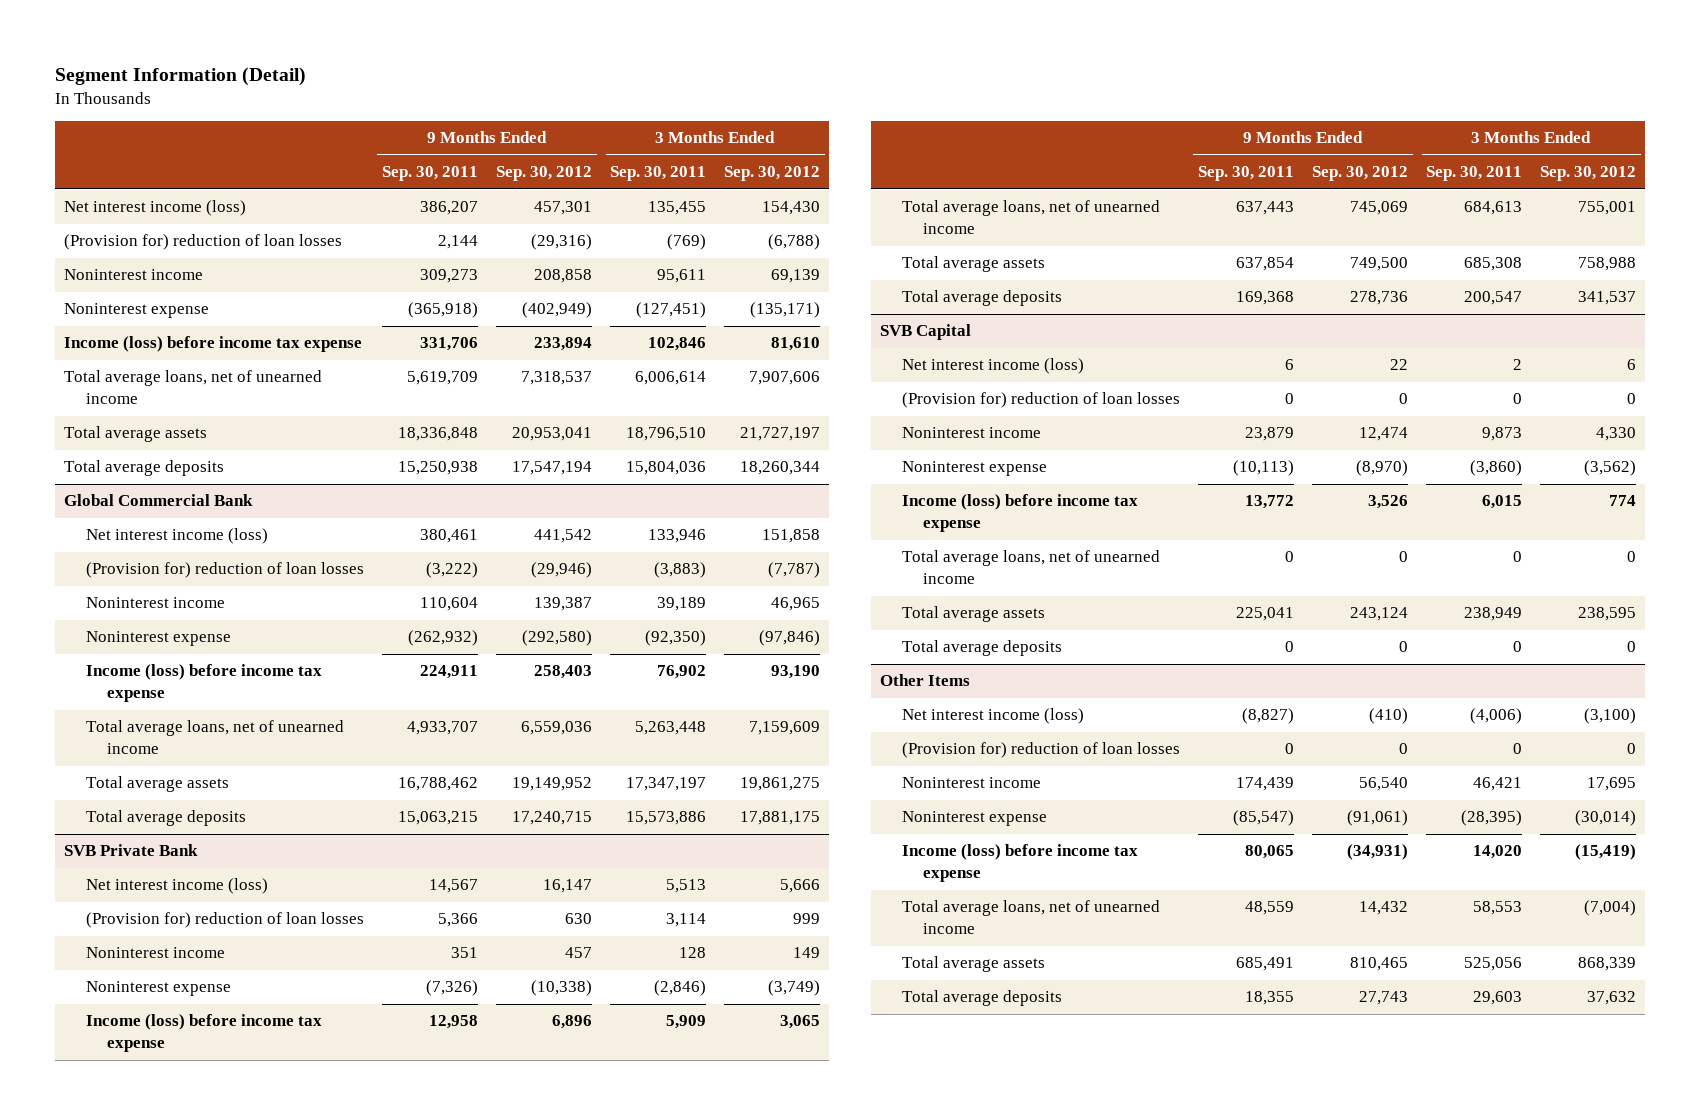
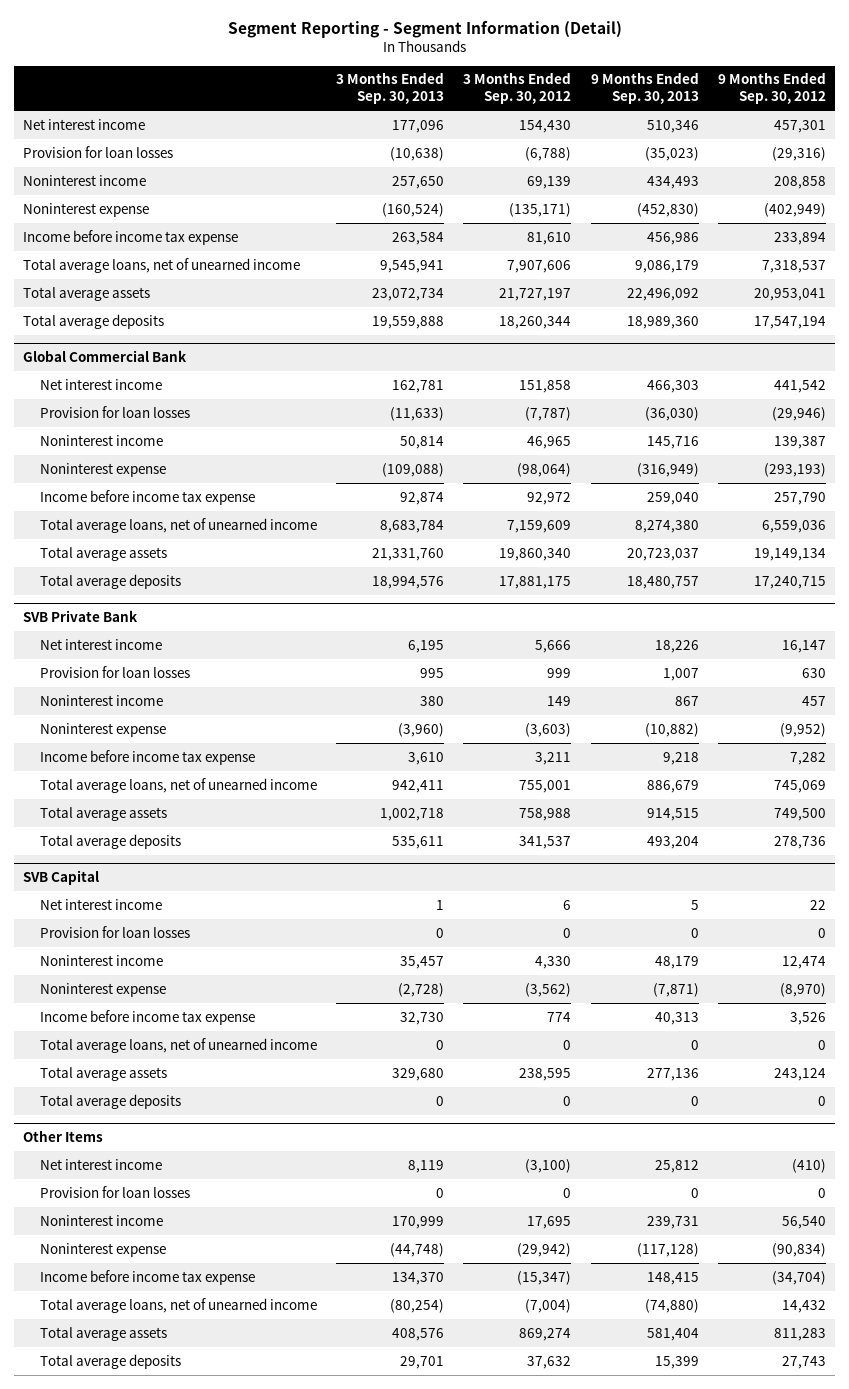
- Segment Information (Detail)
+ Segment Reporting - Segment Information (Detail)
- | 9 Months Ended Sep. 30, 2011 | 9 Months Ended Sep. 30, 2012 | 3 Months Ended Sep. 30, 2011 | 3 Months Ended Sep. 30, 2012
+ | 3 Months Ended Sep. 30, 2013 | 3 Months Ended Sep. 30, 2012 | 9 Months Ended Sep. 30, 2013 | 9 Months Ended Sep. 30, 2012
- Net interest income (loss) | 386,207 | 457,301 | 135,455 | 154,430
- (Provision for) reduction of loan losses | 2,144 | (29,316) | (769) | (6,788)
+ Net interest income | 177,096 | 154,430 | 510,346 | 457,301
+ Provision for loan losses | (10,638) | (6,788) | (35,023) | (29,316)
- Income (loss) before income tax expense | 331,706 | 233,894 | 102,846 | 81,610
+ Income before income tax expense | 263,584 | 81,610 | 456,986 | 233,894
@ Global Commercial Bank
- Net interest income (loss) | 380,461 | 441,542 | 133,946 | 151,858
- (Provision for) reduction of loan losses | (3,222) | (29,946) | (3,883) | (7,787)
+ Net interest income | 162,781 | 151,858 | 466,303 | 441,542
+ Provision for loan losses | (11,633) | (7,787) | (36,030) | (29,946)
- Noninterest expense | (262,932) | (292,580) | (92,350) | (97,846)
- Income (loss) before income tax expense | 224,911 | 258,403 | 76,902 | 93,190
+ Noninterest expense | (109,088) | (98,064) | (316,949) | (293,193)
+ Income before income tax expense | 92,874 | 92,972 | 259,040 | 257,790
- Total average assets | 16,788,462 | 19,149,952 | 17,347,197 | 19,861,275
+ Total average assets | 21,331,760 | 19,860,340 | 20,723,037 | 19,149,134
@ SVB Private Bank
- Net interest income (loss) | 14,567 | 16,147 | 5,513 | 5,666
- (Provision for) reduction of loan losses | 5,366 | 630 | 3,114 | 999
+ Net interest income | 6,195 | 5,666 | 18,226 | 16,147
+ Provision for loan losses | 995 | 999 | 1,007 | 630
- Noninterest expense | (7,326) | (10,338) | (2,846) | (3,749)
- Income (loss) before income tax expense | 12,958 | 6,896 | 5,909 | 3,065
+ Noninterest expense | (3,960) | (3,603) | (10,882) | (9,952)
+ Income before income tax expense | 3,610 | 3,211 | 9,218 | 7,282
@ SVB Capital
- Net interest income (loss) | 6 | 22 | 2 | 6
- (Provision for) reduction of loan losses | 0 | 0 | 0 | 0
+ Net interest income | 1 | 6 | 5 | 22
+ Provision for loan losses | 0 | 0 | 0 | 0
- Income (loss) before income tax expense | 13,772 | 3,526 | 6,015 | 774
+ Income before income tax expense | 32,730 | 774 | 40,313 | 3,526
@ Other Items
- Net interest income (loss) | (8,827) | (410) | (4,006) | (3,100)
- (Provision for) reduction of loan losses | 0 | 0 | 0 | 0
+ Net interest income | 8,119 | (3,100) | 25,812 | (410)
+ Provision for loan losses | 0 | 0 | 0 | 0
- Noninterest expense | (85,547) | (91,061) | (28,395) | (30,014)
- Income (loss) before income tax expense | 80,065 | (34,931) | 14,020 | (15,419)
+ Noninterest expense | (44,748) | (29,942) | (117,128) | (90,834)
+ Income before income tax expense | 134,370 | (15,347) | 148,415 | (34,704)
- Total average assets | 685,491 | 810,465 | 525,056 | 868,339
+ Total average assets | 408,576 | 869,274 | 581,404 | 811,283

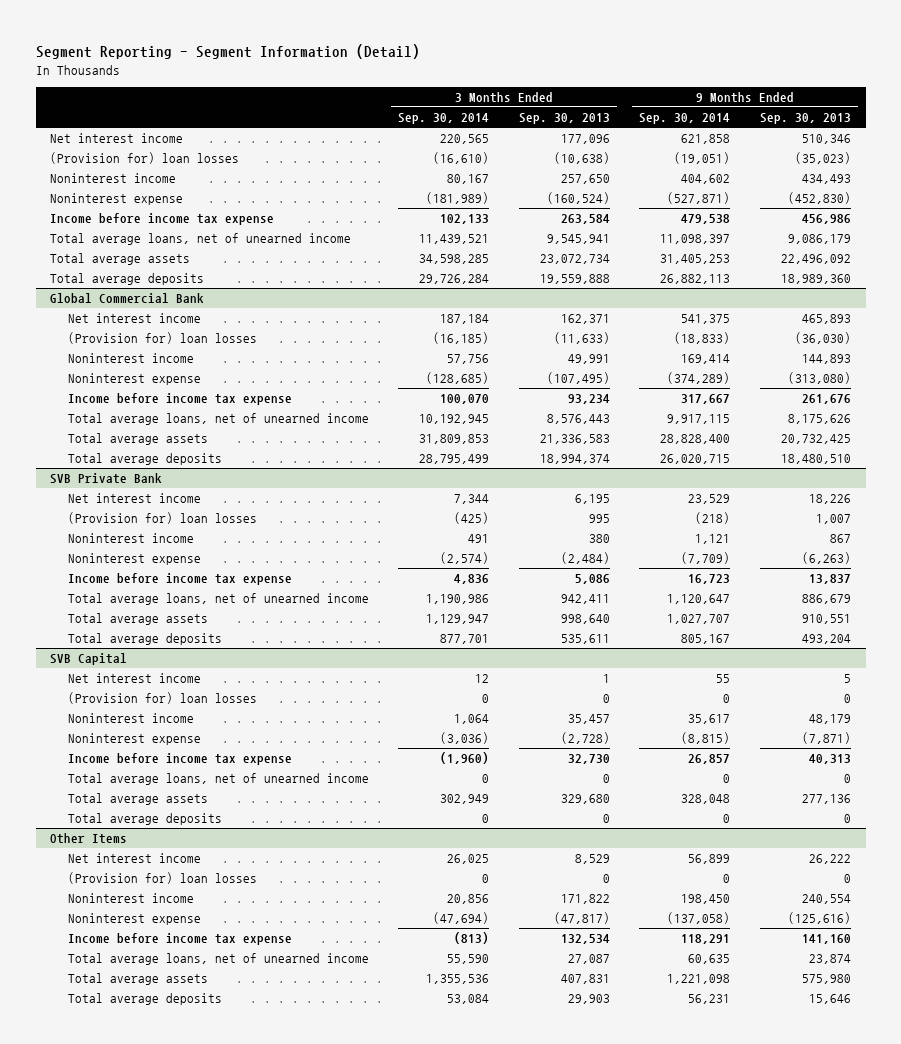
- | 3 Months Ended Sep. 30, 2013 | 3 Months Ended Sep. 30, 2012 | 9 Months Ended Sep. 30, 2013 | 9 Months Ended Sep. 30, 2012
+ | 3 Months Ended Sep. 30, 2014 | 3 Months Ended Sep. 30, 2013 | 9 Months Ended Sep. 30, 2014 | 9 Months Ended Sep. 30, 2013
- Provision for loan losses | (10,638) | (6,788) | (35,023) | (29,316)
+ (Provision for) loan losses | (16,610) | (10,638) | (19,051) | (35,023)
@ Global Commercial Bank
- Net interest income | 162,781 | 151,858 | 466,303 | 441,542
- Provision for loan losses | (11,633) | (7,787) | (36,030) | (29,946)
- Noninterest income | 50,814 | 46,965 | 145,716 | 139,387
- Noninterest expense | (109,088) | (98,064) | (316,949) | (293,193)
- Income before income tax expense | 92,874 | 92,972 | 259,040 | 257,790
- Total average loans, net of unearned income | 8,683,784 | 7,159,609 | 8,274,380 | 6,559,036
- Total average assets | 21,331,760 | 19,860,340 | 20,723,037 | 19,149,134
- Total average deposits | 18,994,576 | 17,881,175 | 18,480,757 | 17,240,715
+ Net interest income | 187,184 | 162,371 | 541,375 | 465,893
+ (Provision for) loan losses | (16,185) | (11,633) | (18,833) | (36,030)
+ Noninterest income | 57,756 | 49,991 | 169,414 | 144,893
+ Noninterest expense | (128,685) | (107,495) | (374,289) | (313,080)
+ Income before income tax expense | 100,070 | 93,234 | 317,667 | 261,676
+ Total average loans, net of unearned income | 10,192,945 | 8,576,443 | 9,917,115 | 8,175,626
+ Total average assets | 31,809,853 | 21,336,583 | 28,828,400 | 20,732,425
+ Total average deposits | 28,795,499 | 18,994,374 | 26,020,715 | 18,480,510
@ SVB Private Bank
- Provision for loan losses | 995 | 999 | 1,007 | 630
+ (Provision for) loan losses | (425) | 995 | (218) | 1,007
- Noninterest expense | (3,960) | (3,603) | (10,882) | (9,952)
- Income before income tax expense | 3,610 | 3,211 | 9,218 | 7,282
+ Noninterest expense | (2,574) | (2,484) | (7,709) | (6,263)
+ Income before income tax expense | 4,836 | 5,086 | 16,723 | 13,837
- Total average assets | 1,002,718 | 758,988 | 914,515 | 749,500
+ Total average assets | 1,129,947 | 998,640 | 1,027,707 | 910,551
@ SVB Capital
- Provision for loan losses | 0 | 0 | 0 | 0
+ (Provision for) loan losses | 0 | 0 | 0 | 0
@ Other Items
- Net interest income | 8,119 | (3,100) | 25,812 | (410)
- Provision for loan losses | 0 | 0 | 0 | 0
- Noninterest income | 170,999 | 17,695 | 239,731 | 56,540
- Noninterest expense | (44,748) | (29,942) | (117,128) | (90,834)
- Income before income tax expense | 134,370 | (15,347) | 148,415 | (34,704)
- Total average loans, net of unearned income | (80,254) | (7,004) | (74,880) | 14,432
- Total average assets | 408,576 | 869,274 | 581,404 | 811,283
- Total average deposits | 29,701 | 37,632 | 15,399 | 27,743
+ Net interest income | 26,025 | 8,529 | 56,899 | 26,222
+ (Provision for) loan losses | 0 | 0 | 0 | 0
+ Noninterest income | 20,856 | 171,822 | 198,450 | 240,554
+ Noninterest expense | (47,694) | (47,817) | (137,058) | (125,616)
+ Income before income tax expense | (813) | 132,534 | 118,291 | 141,160
+ Total average loans, net of unearned income | 55,590 | 27,087 | 60,635 | 23,874
+ Total average assets | 1,355,536 | 407,831 | 1,221,098 | 575,980
+ Total average deposits | 53,084 | 29,903 | 56,231 | 15,646

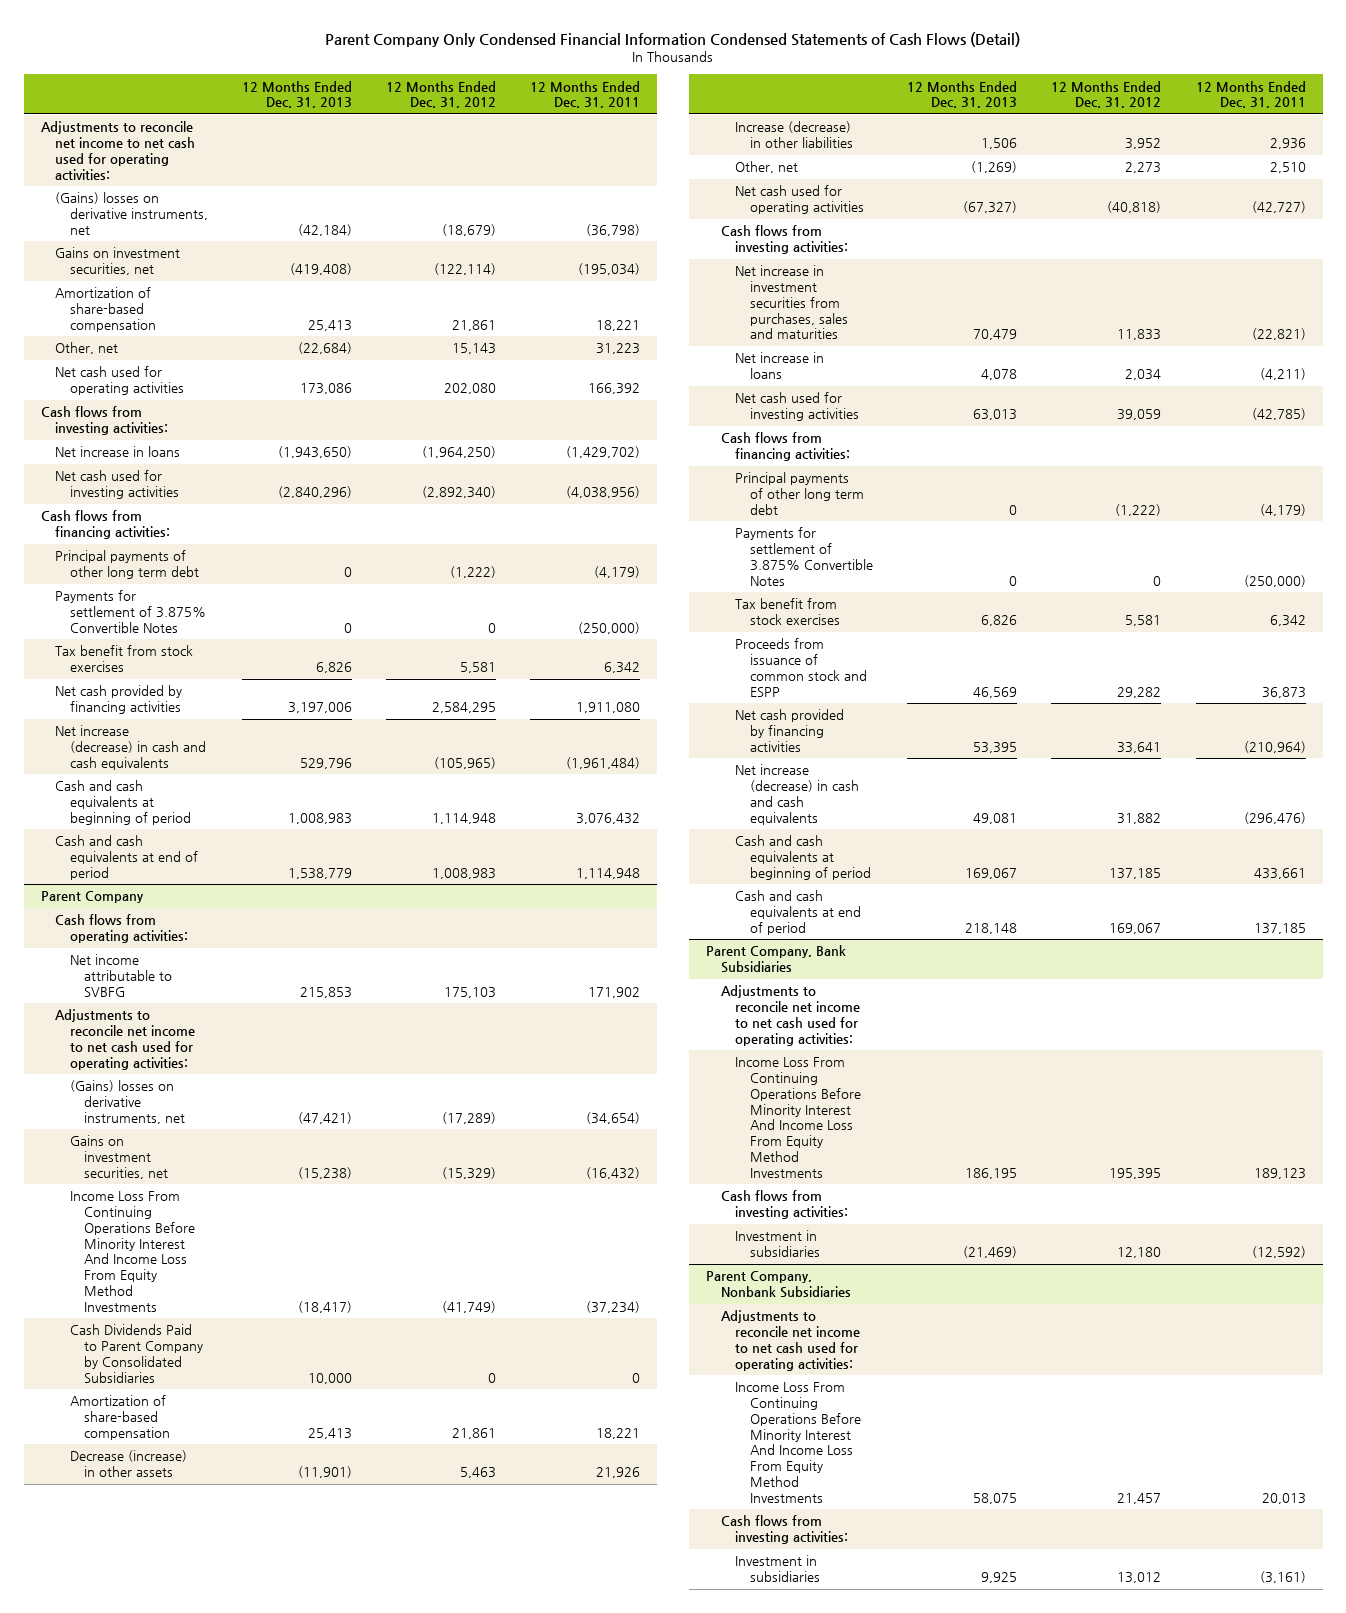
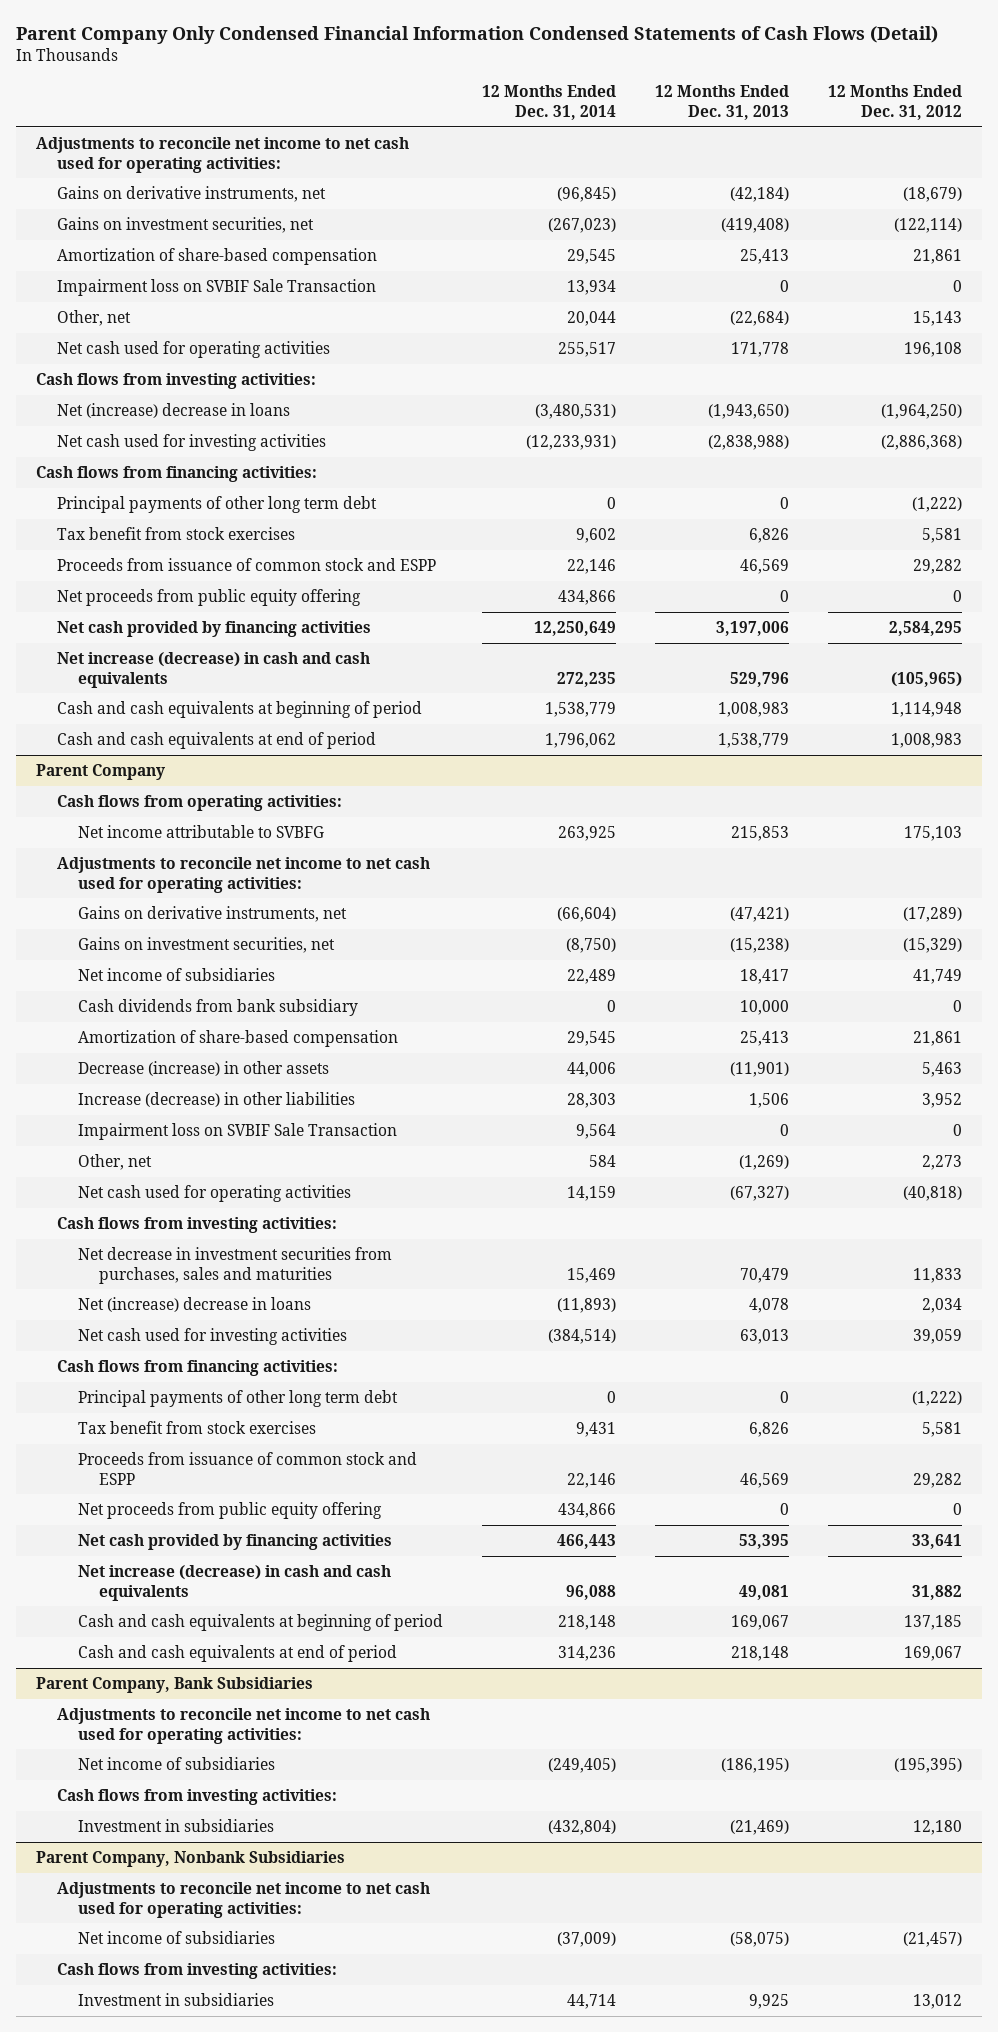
- | 12 Months Ended Dec. 31, 2013 | 12 Months Ended Dec. 31, 2012 | 12 Months Ended Dec. 31, 2011
+ | 12 Months Ended Dec. 31, 2014 | 12 Months Ended Dec. 31, 2013 | 12 Months Ended Dec. 31, 2012
- (Gains) losses on derivative instruments, net | (42,184) | (18,679) | (36,798)
+ Gains on derivative instruments, net | (96,845) | (42,184) | (18,679)
+ Impairment loss on SVBIF Sale Transaction | 13,934 | 0 | 0
- Net cash used for operating activities | 173,086 | 202,080 | 166,392
+ Net cash used for operating activities | 255,517 | 171,778 | 196,108
- Net increase in loans | (1,943,650) | (1,964,250) | (1,429,702)
- Net cash used for investing activities | (2,840,296) | (2,892,340) | (4,038,956)
+ Net (increase) decrease in loans | (3,480,531) | (1,943,650) | (1,964,250)
+ Net cash used for investing activities | (12,233,931) | (2,838,988) | (2,886,368)
- Payments for settlement of 3.875% Convertible Notes | 0 | 0 | (250,000)
+ Proceeds from issuance of common stock and ESPP | 22,146 | 46,569 | 29,282
+ Net proceeds from public equity offering | 434,866 | 0 | 0
@ Parent Company
- (Gains) losses on derivative instruments, net | (47,421) | (17,289) | (34,654)
+ Gains on derivative instruments, net | (66,604) | (47,421) | (17,289)
- Income Loss From Continuing Operations Before Minority Interest And Income Loss From Equity Method Investments | (18,417) | (41,749) | (37,234)
- Cash Dividends Paid to Parent Company by Consolidated Subsidiaries | 10,000 | 0 | 0
+ Net income of subsidiaries | 22,489 | 18,417 | 41,749
+ Cash dividends from bank subsidiary | 0 | 10,000 | 0
+ Impairment loss on SVBIF Sale Transaction | 9,564 | 0 | 0
- Net increase in investment securities from purchases, sales and maturities | 70,479 | 11,833 | (22,821)
- Net increase in loans | 4,078 | 2,034 | (4,211)
+ Net decrease in investment securities from purchases, sales and maturities | 15,469 | 70,479 | 11,833
+ Net (increase) decrease in loans | (11,893) | 4,078 | 2,034
- Payments for settlement of 3.875% Convertible Notes | 0 | 0 | (250,000)
+ Net proceeds from public equity offering | 434,866 | 0 | 0
@ Parent Company, Bank Subsidiaries
- Income Loss From Continuing Operations Before Minority Interest And Income Loss From Equity Method Investments | 186,195 | 195,395 | 189,123
+ Net income of subsidiaries | (249,405) | (186,195) | (195,395)
@ Parent Company, Nonbank Subsidiaries
- Income Loss From Continuing Operations Before Minority Interest And Income Loss From Equity Method Investments | 58,075 | 21,457 | 20,013
+ Net income of subsidiaries | (37,009) | (58,075) | (21,457)

